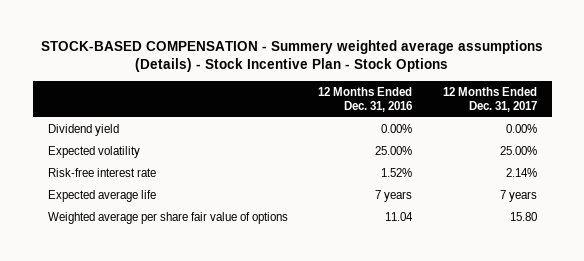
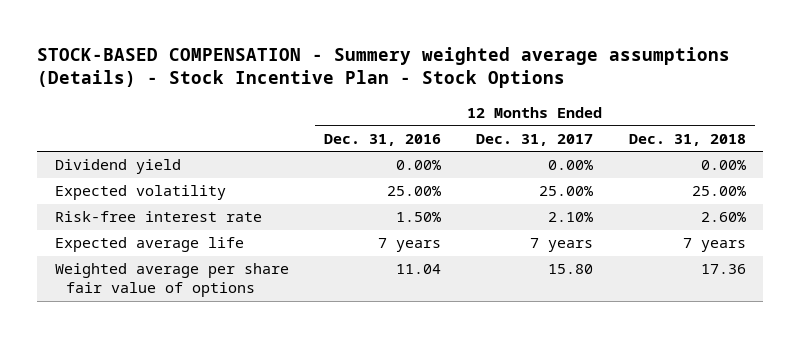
- | 12 Months Ended Dec. 31, 2016 | 12 Months Ended Dec. 31, 2017
+ | 12 Months Ended Dec. 31, 2016 | 12 Months Ended Dec. 31, 2017 | 12 Months Ended Dec. 31, 2018
- Risk-free interest rate | 1.52% | 2.14%
+ Risk-free interest rate | 1.50% | 2.10% | 2.60%

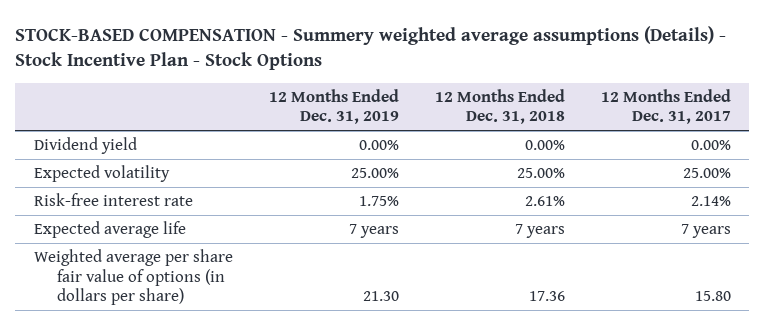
- | 12 Months Ended Dec. 31, 2016 | 12 Months Ended Dec. 31, 2017 | 12 Months Ended Dec. 31, 2018
+ | 12 Months Ended Dec. 31, 2019 | 12 Months Ended Dec. 31, 2018 | 12 Months Ended Dec. 31, 2017
- Risk-free interest rate | 1.50% | 2.10% | 2.60%
+ Risk-free interest rate | 1.75% | 2.61% | 2.14%
- Weighted average per share fair value of options | 11.04 | 15.80 | 17.36
+ Weighted average per share fair value of options (in dollars per share) | 21.30 | 17.36 | 15.80

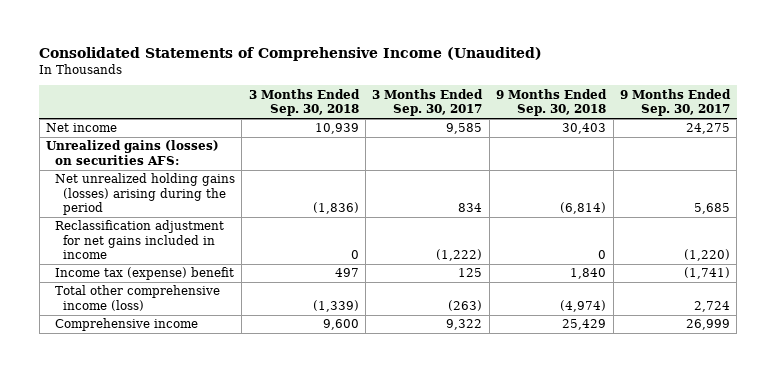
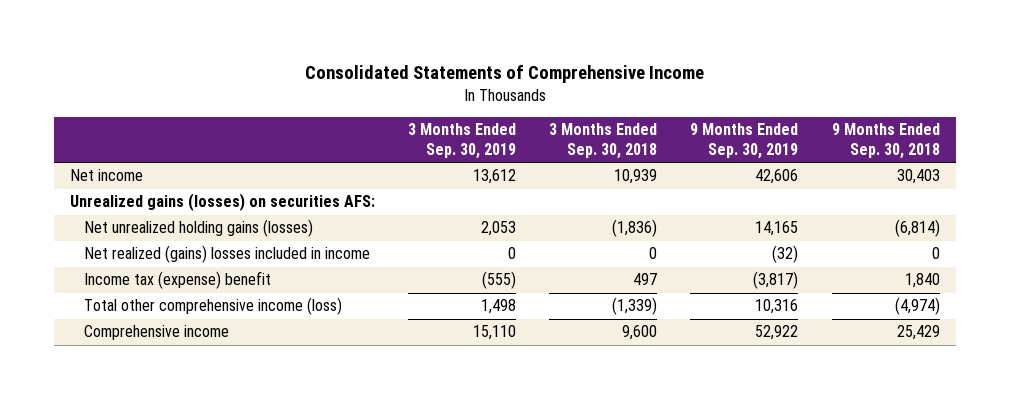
- Consolidated Statements of Comprehensive Income (Unaudited)
+ Consolidated Statements of Comprehensive Income
- | 3 Months Ended Sep. 30, 2018 | 3 Months Ended Sep. 30, 2017 | 9 Months Ended Sep. 30, 2018 | 9 Months Ended Sep. 30, 2017
+ | 3 Months Ended Sep. 30, 2019 | 3 Months Ended Sep. 30, 2018 | 9 Months Ended Sep. 30, 2019 | 9 Months Ended Sep. 30, 2018
- Net unrealized holding gains (losses) arising during the period | (1,836) | 834 | (6,814) | 5,685
- Reclassification adjustment for net gains included in income | 0 | (1,222) | 0 | (1,220)
+ Net unrealized holding gains (losses) | 2,053 | (1,836) | 14,165 | (6,814)
+ Net realized (gains) losses included in income | 0 | 0 | (32) | 0

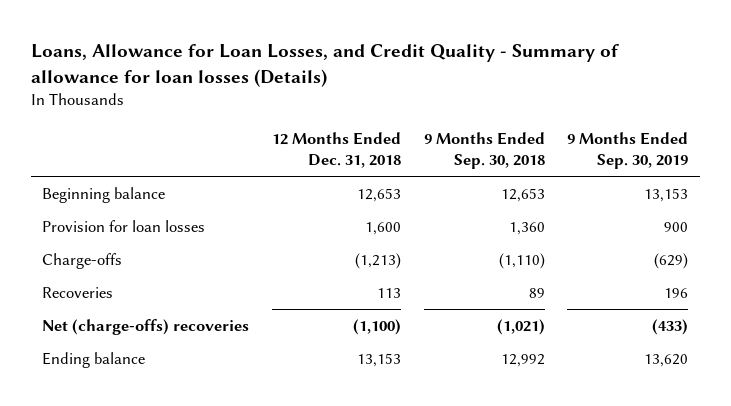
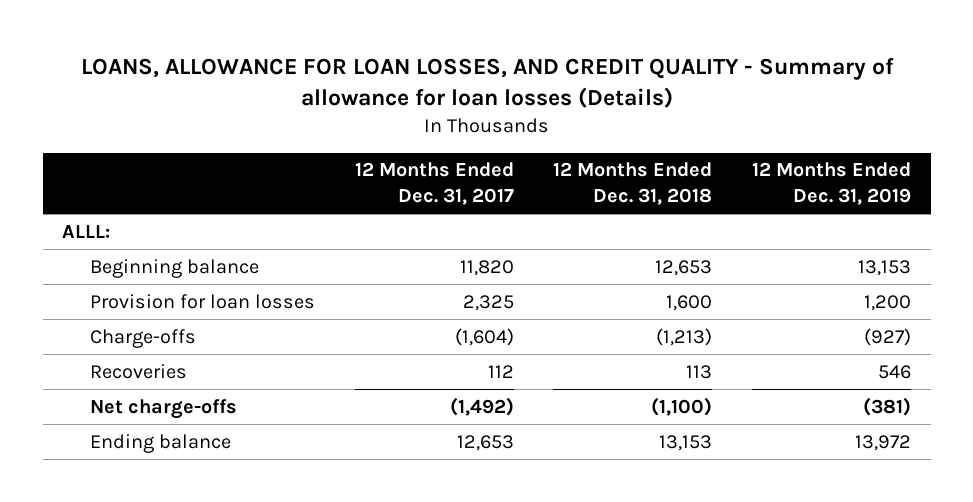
- Loans, Allowance for Loan Losses, and Credit Quality - Summary of allowance for loan losses (Details)
+ LOANS, ALLOWANCE FOR LOAN LOSSES, AND CREDIT QUALITY - Summary of allowance for loan losses (Details)
- | 12 Months Ended Dec. 31, 2018 | 9 Months Ended Sep. 30, 2018 | 9 Months Ended Sep. 30, 2019
+ | 12 Months Ended Dec. 31, 2017 | 12 Months Ended Dec. 31, 2018 | 12 Months Ended Dec. 31, 2019
+ ALLL:
- Net (charge-offs) recoveries | (1,100) | (1,021) | (433)
+ Net charge-offs | (1,492) | (1,100) | (381)

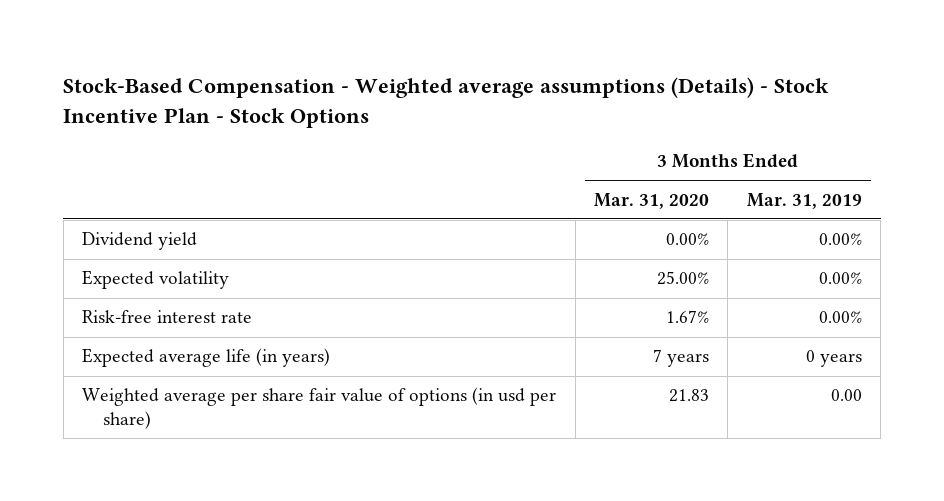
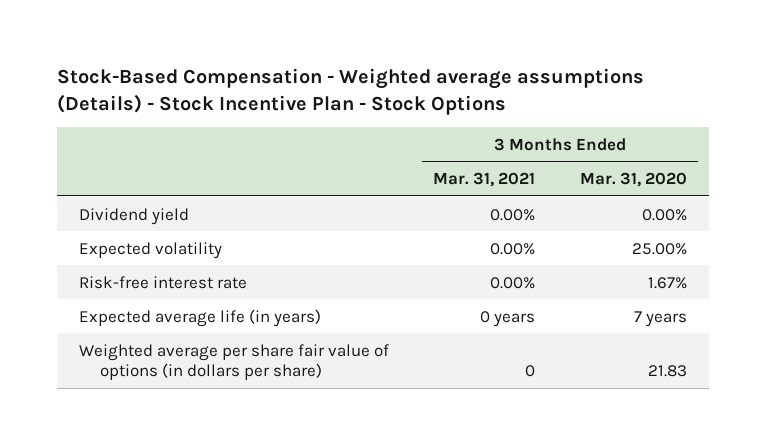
- | 3 Months Ended Mar. 31, 2020 | 3 Months Ended Mar. 31, 2019
+ | 3 Months Ended Mar. 31, 2021 | 3 Months Ended Mar. 31, 2020
- Weighted average per share fair value of options (in usd per share) | 21.83 | 0.00
+ Weighted average per share fair value of options (in dollars per share) | 0 | 21.83

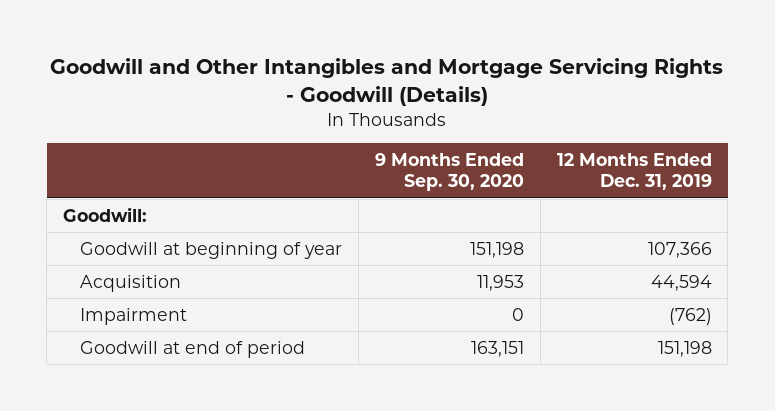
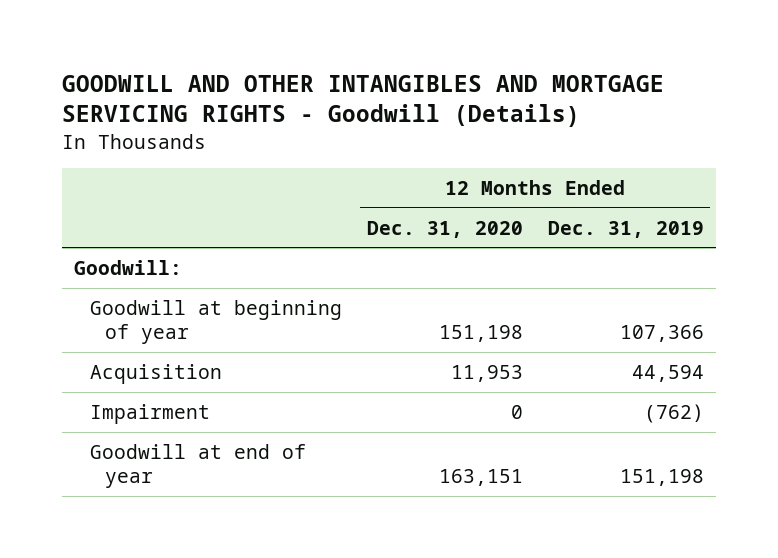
- Goodwill and Other Intangibles and Mortgage Servicing Rights - Goodwill (Details)
+ GOODWILL AND OTHER INTANGIBLES AND MORTGAGE SERVICING RIGHTS - Goodwill (Details)
- | 9 Months Ended Sep. 30, 2020 | 12 Months Ended Dec. 31, 2019
+ | 12 Months Ended Dec. 31, 2020 | 12 Months Ended Dec. 31, 2019
- Goodwill at end of period | 163,151 | 151,198
+ Goodwill at end of year | 163,151 | 151,198

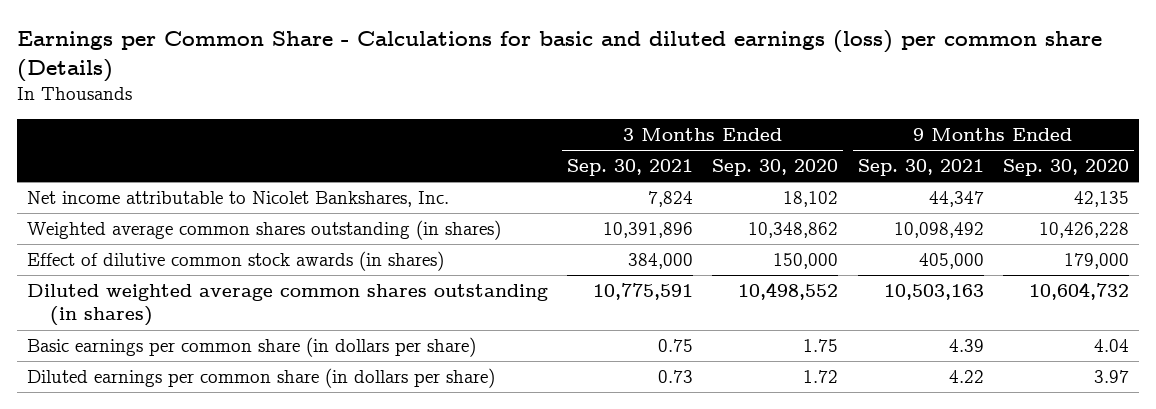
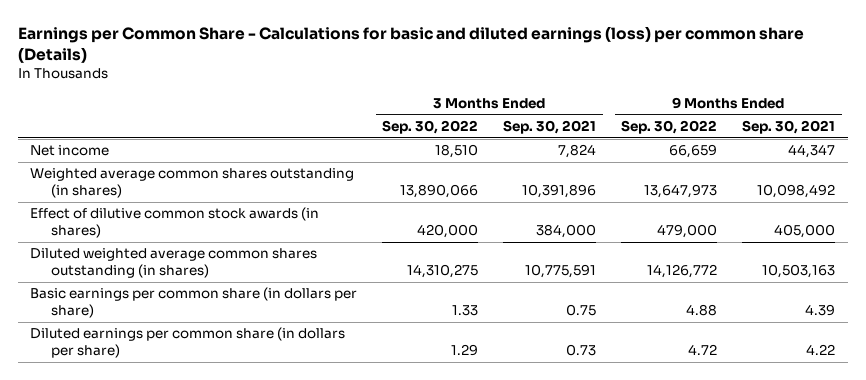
- | 3 Months Ended Sep. 30, 2021 | 3 Months Ended Sep. 30, 2020 | 9 Months Ended Sep. 30, 2021 | 9 Months Ended Sep. 30, 2020
+ | 3 Months Ended Sep. 30, 2022 | 3 Months Ended Sep. 30, 2021 | 9 Months Ended Sep. 30, 2022 | 9 Months Ended Sep. 30, 2021
- Net income attributable to Nicolet Bankshares, Inc. | 7,824 | 18,102 | 44,347 | 42,135
+ Net income | 18,510 | 7,824 | 66,659 | 44,347

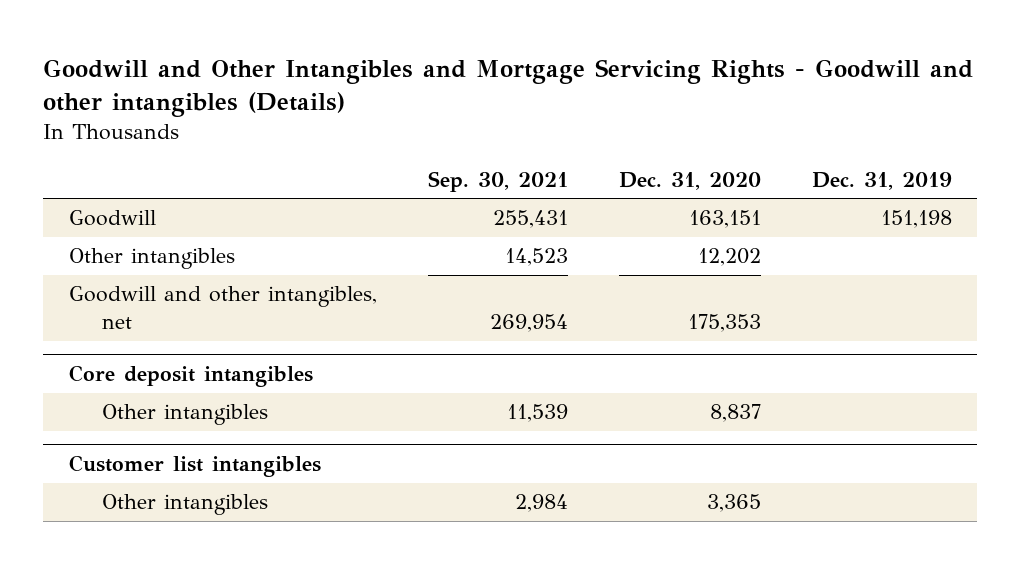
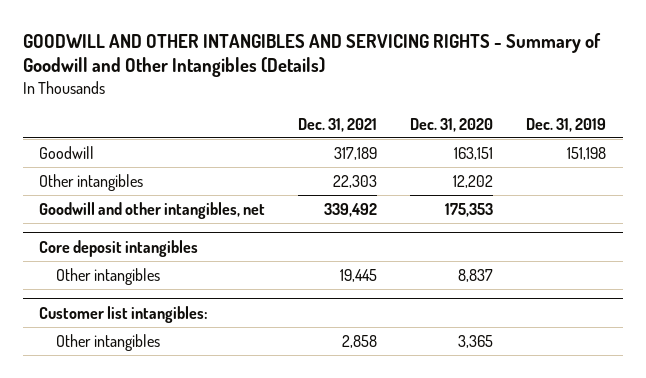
- Goodwill and Other Intangibles and Mortgage Servicing Rights - Goodwill and other intangibles (Details)
+ GOODWILL AND OTHER INTANGIBLES AND SERVICING RIGHTS - Summary of Goodwill and Other Intangibles (Details)
- | Sep. 30, 2021 | Dec. 31, 2020 | Dec. 31, 2019
+ | Dec. 31, 2021 | Dec. 31, 2020 | Dec. 31, 2019
- Customer list intangibles
+ Customer list intangibles:

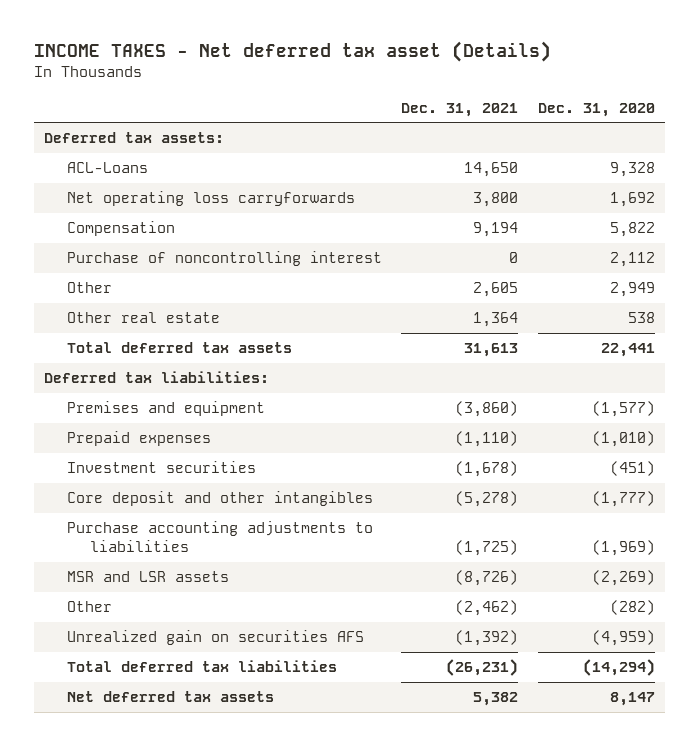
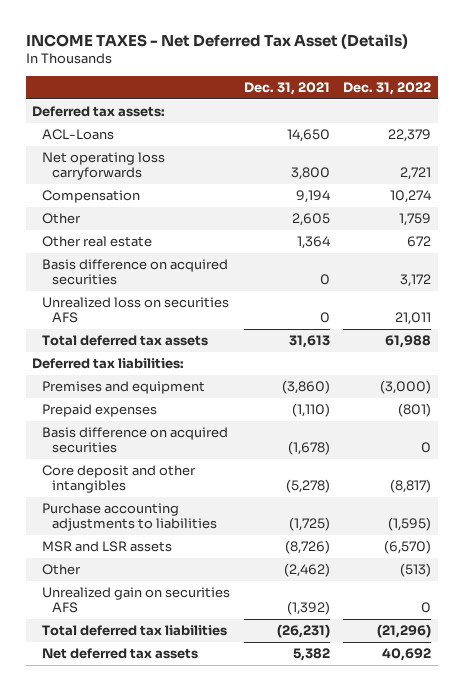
- INCOME TAXES - Net deferred tax asset (Details)
+ INCOME TAXES - Net Deferred Tax Asset (Details)
- | Dec. 31, 2021 | Dec. 31, 2020
+ | Dec. 31, 2021 | Dec. 31, 2022
- Purchase of noncontrolling interest | 0 | 2,112
+ Basis difference on acquired securities | 0 | 3,172
+ Unrealized loss on securities AFS | 0 | 21,011
- Investment securities | (1,678) | (451)
+ Basis difference on acquired securities | (1,678) | 0

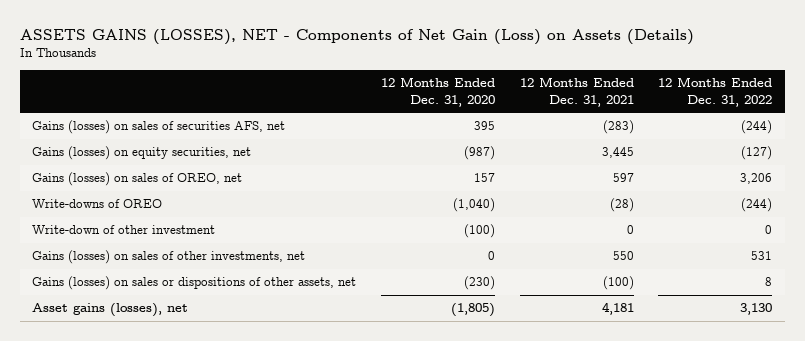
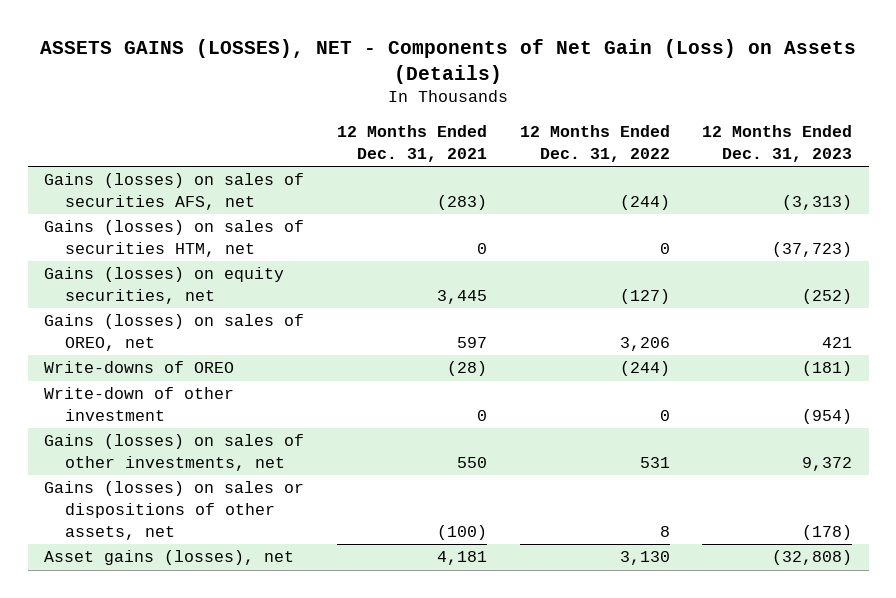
- | 12 Months Ended Dec. 31, 2020 | 12 Months Ended Dec. 31, 2021 | 12 Months Ended Dec. 31, 2022
+ | 12 Months Ended Dec. 31, 2021 | 12 Months Ended Dec. 31, 2022 | 12 Months Ended Dec. 31, 2023
+ Gains (losses) on sales of securities HTM, net | 0 | 0 | (37,723)

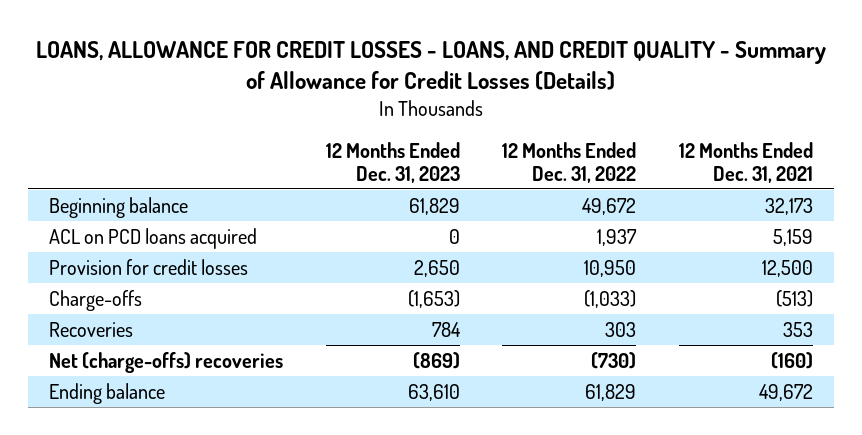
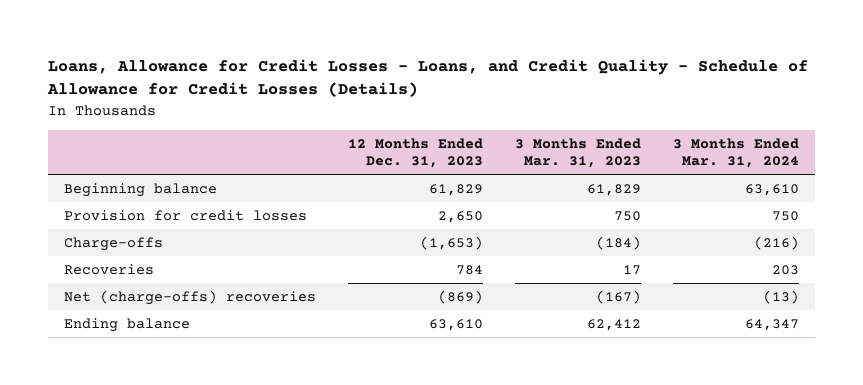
- LOANS, ALLOWANCE FOR CREDIT LOSSES - LOANS, AND CREDIT QUALITY - Summary of Allowance for Credit Losses (Details)
+ Loans, Allowance for Credit Losses - Loans, and Credit Quality - Schedule of Allowance for Credit Losses (Details)
- | 12 Months Ended Dec. 31, 2023 | 12 Months Ended Dec. 31, 2022 | 12 Months Ended Dec. 31, 2021
+ | 12 Months Ended Dec. 31, 2023 | 3 Months Ended Mar. 31, 2023 | 3 Months Ended Mar. 31, 2024
- ACL on PCD loans acquired | 0 | 1,937 | 5,159

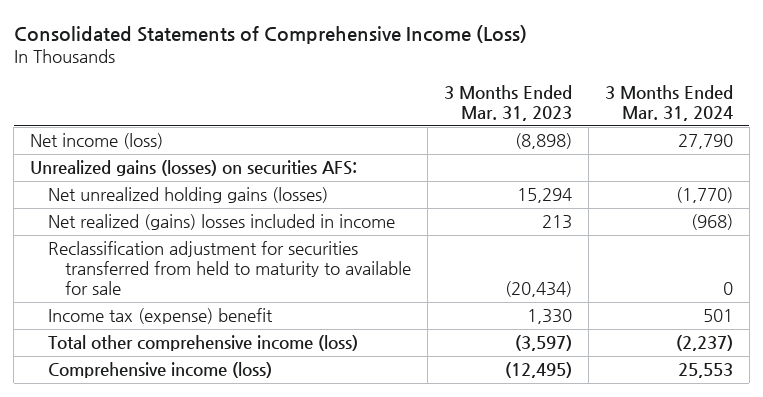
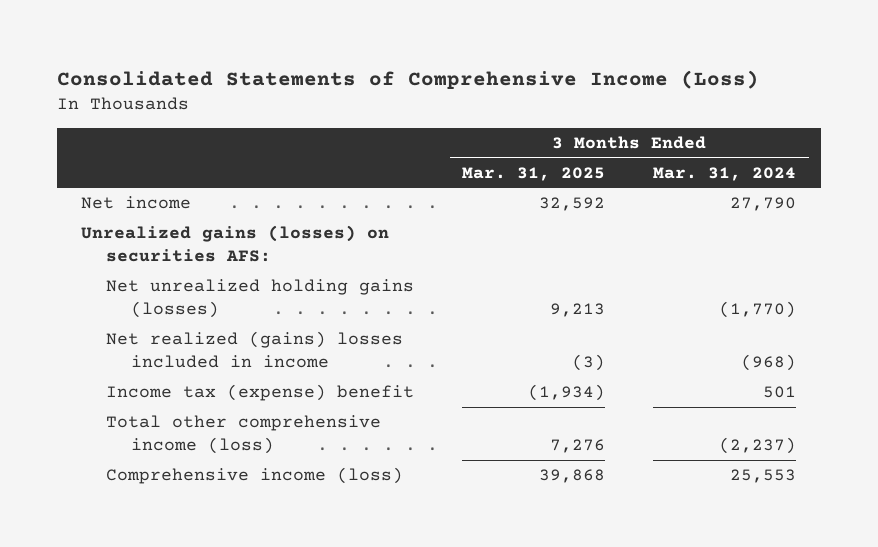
- | 3 Months Ended Mar. 31, 2023 | 3 Months Ended Mar. 31, 2024
+ | 3 Months Ended Mar. 31, 2025 | 3 Months Ended Mar. 31, 2024
- Net income (loss) | (8,898) | 27,790
+ Net income | 32,592 | 27,790
- Reclassification adjustment for securities transferred from held to maturity to available for sale | (20,434) | 0

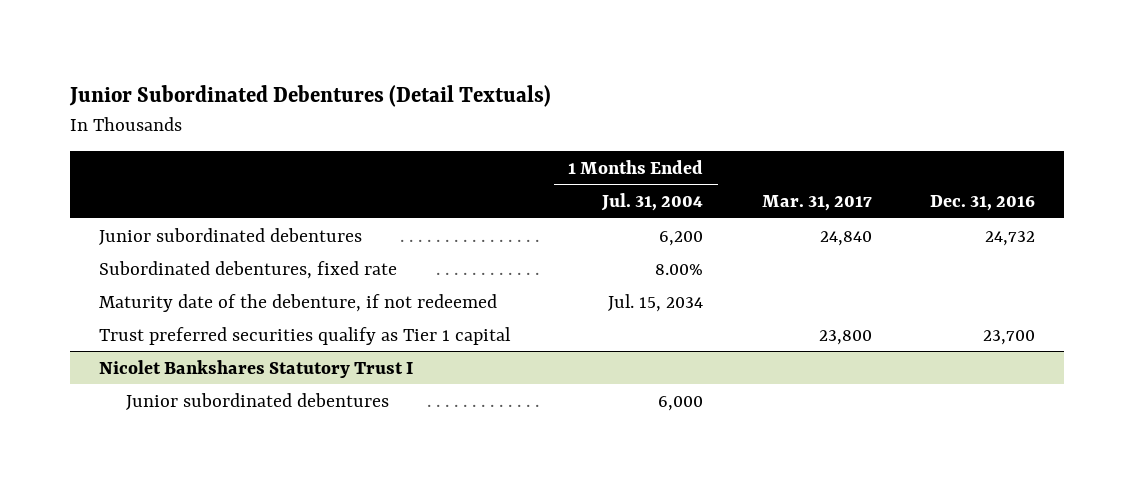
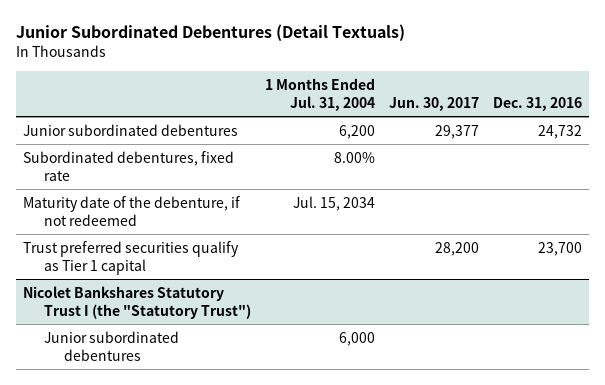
- | 1 Months Ended Jul. 31, 2004 | Mar. 31, 2017 | Dec. 31, 2016
+ | 1 Months Ended Jul. 31, 2004 | Jun. 30, 2017 | Dec. 31, 2016
- Nicolet Bankshares Statutory Trust I
+ Nicolet Bankshares Statutory Trust I (the "Statutory Trust")

